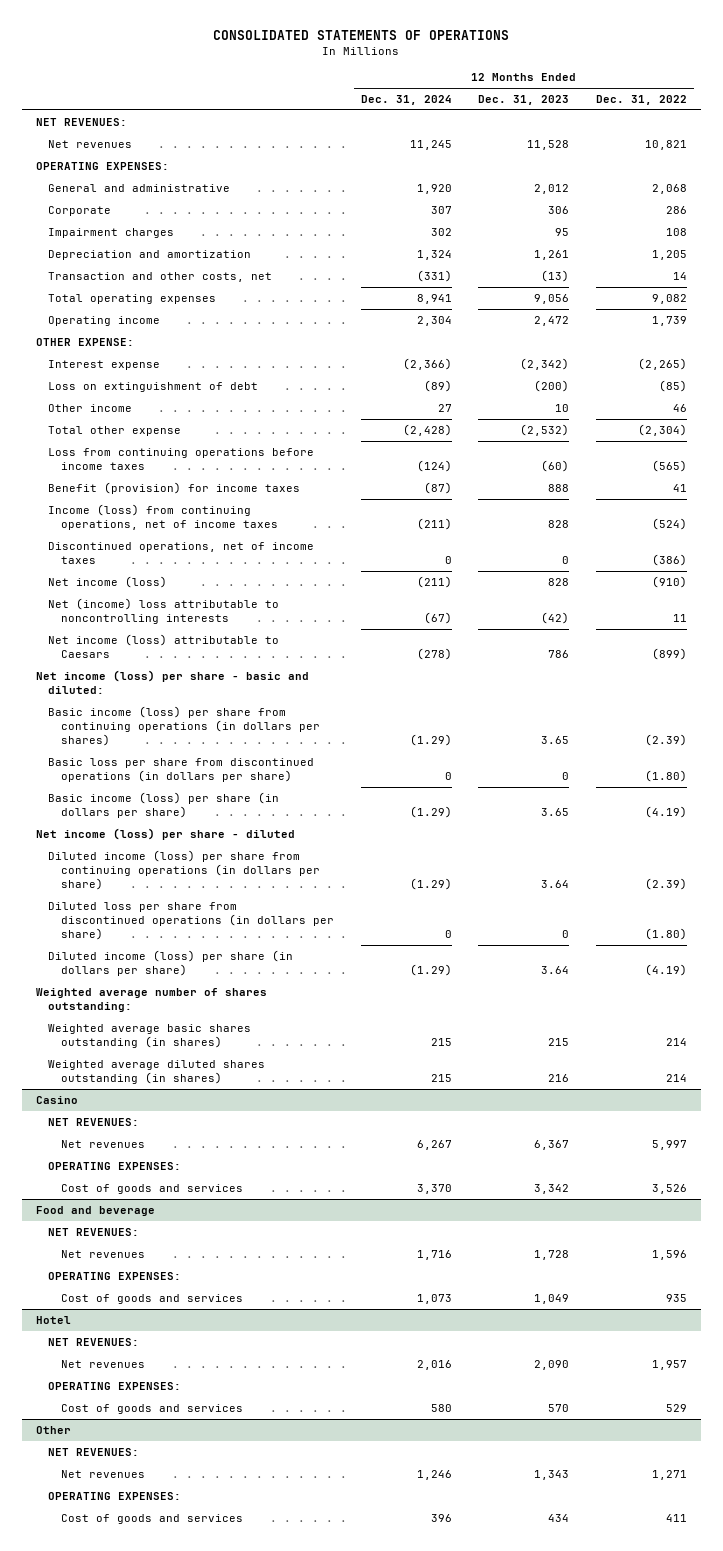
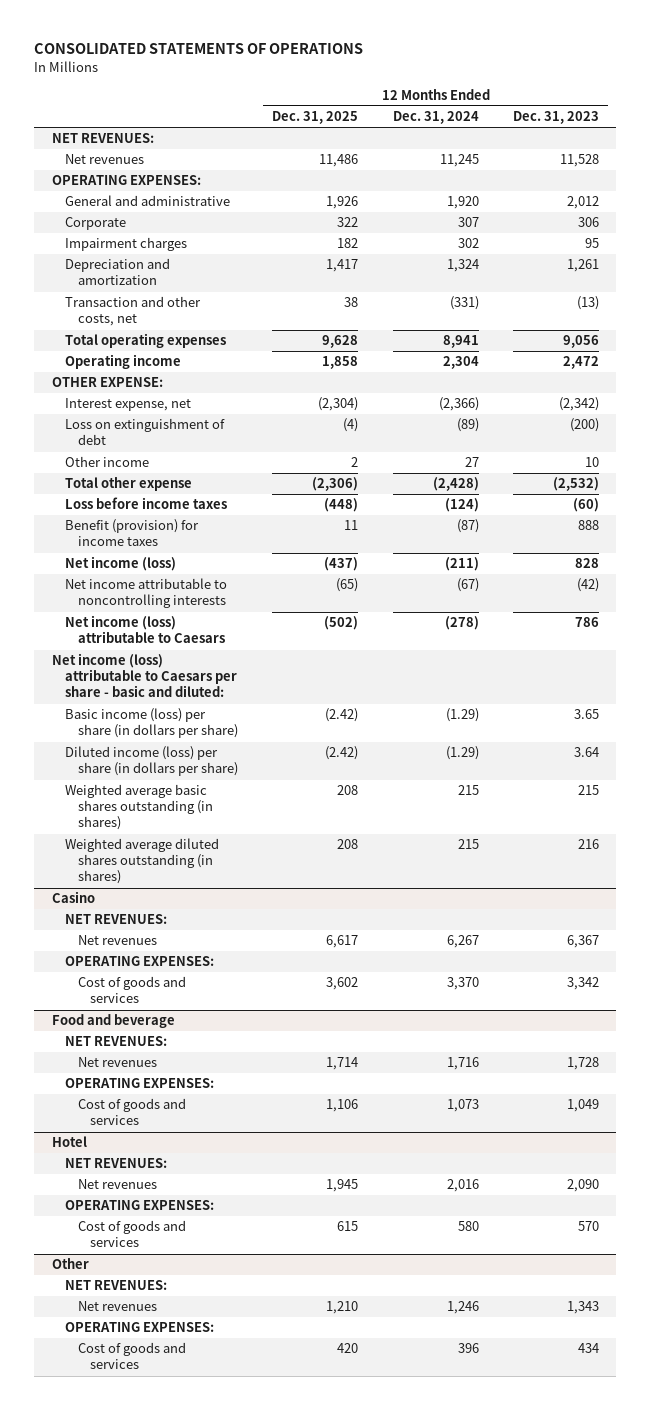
- | 12 Months Ended Dec. 31, 2024 | 12 Months Ended Dec. 31, 2023 | 12 Months Ended Dec. 31, 2022
+ | 12 Months Ended Dec. 31, 2025 | 12 Months Ended Dec. 31, 2024 | 12 Months Ended Dec. 31, 2023
- Interest expense | (2,366) | (2,342) | (2,265)
+ Interest expense, net | (2,304) | (2,366) | (2,342)
- Loss from continuing operations before income taxes | (124) | (60) | (565)
+ Loss before income taxes | (448) | (124) | (60)
- Income (loss) from continuing operations, net of income taxes | (211) | 828 | (524)
- Discontinued operations, net of income taxes | 0 | 0 | (386)
- Net (income) loss attributable to noncontrolling interests | (67) | (42) | 11
+ Net income attributable to noncontrolling interests | (65) | (67) | (42)
- Net income (loss) per share - basic and diluted:
- Basic income (loss) per share from continuing operations (in dollars per shares) | (1.29) | 3.65 | (2.39)
- Basic loss per share from discontinued operations (in dollars per share) | 0 | 0 | (1.80)
+ Net income (loss) attributable to Caesars per share - basic and diluted:
- Net income (loss) per share - diluted
- Diluted income (loss) per share from continuing operations (in dollars per share) | (1.29) | 3.64 | (2.39)
- Diluted loss per share from discontinued operations (in dollars per share) | 0 | 0 | (1.80)
- Weighted average number of shares outstanding:

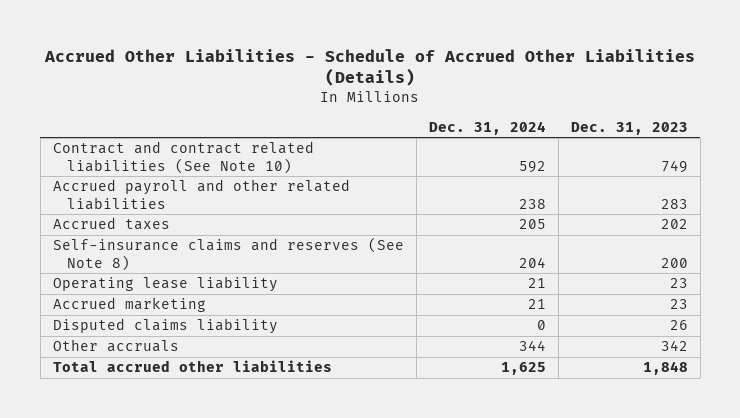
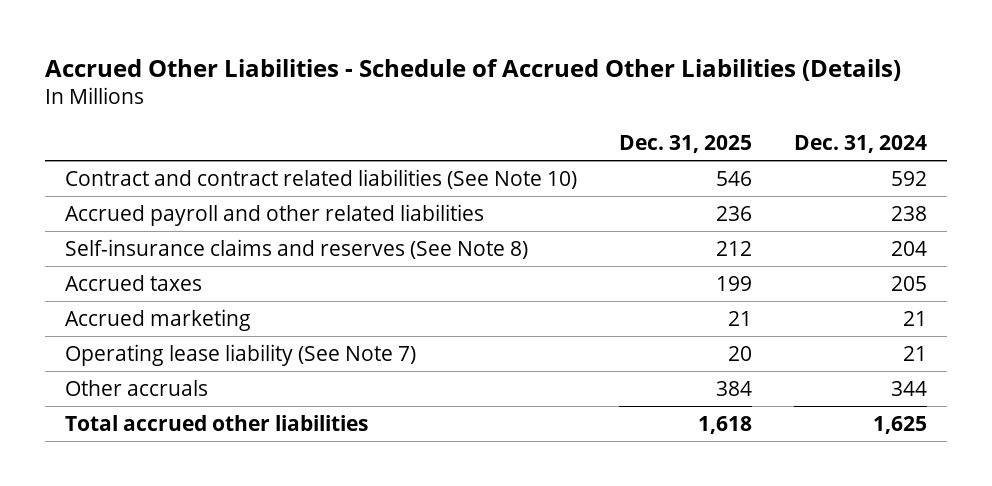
- | Dec. 31, 2024 | Dec. 31, 2023
+ | Dec. 31, 2025 | Dec. 31, 2024
- Operating lease liability | 21 | 23
moved down: Accrued taxes | 199 | 205
- Disputed claims liability | 0 | 26
+ Operating lease liability (See Note 7) | 20 | 21

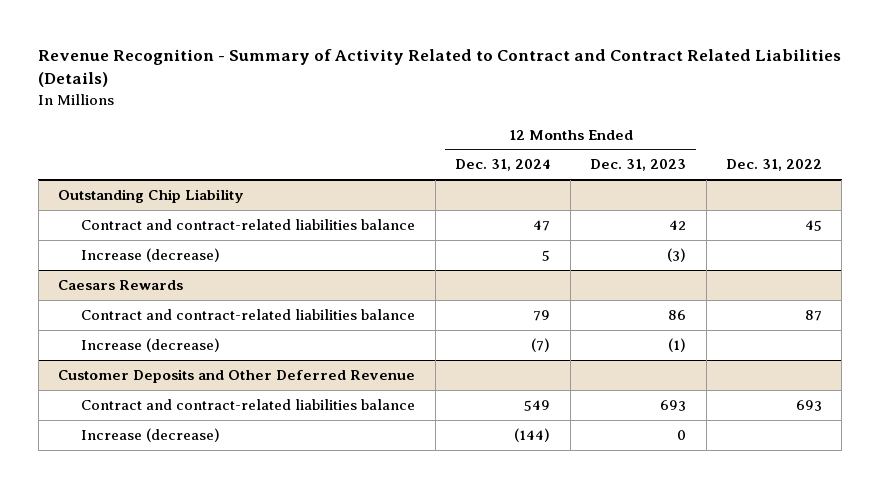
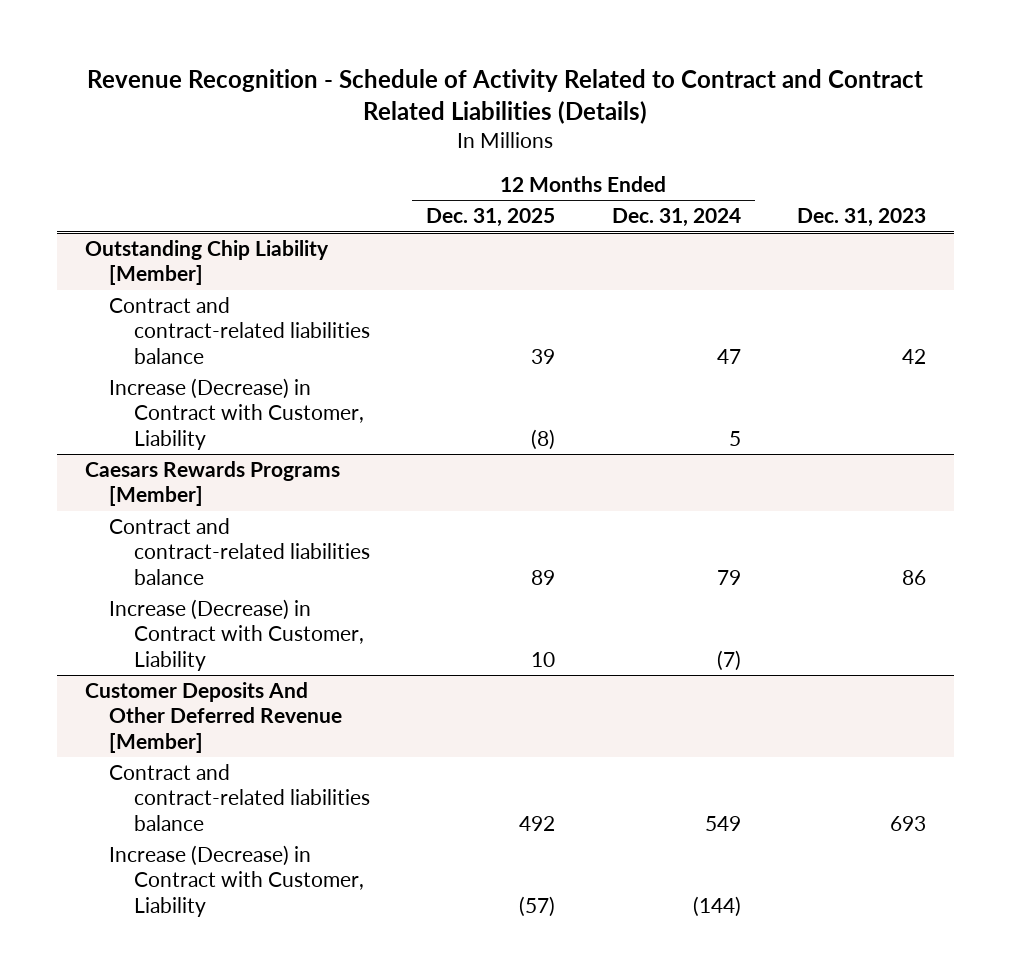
- Revenue Recognition - Summary of Activity Related to Contract and Contract Related Liabilities (Details)
+ Revenue Recognition - Schedule of Activity Related to Contract and Contract Related Liabilities (Details)
- | 12 Months Ended Dec. 31, 2024 | 12 Months Ended Dec. 31, 2023 | Dec. 31, 2022
+ | 12 Months Ended Dec. 31, 2025 | 12 Months Ended Dec. 31, 2024 | Dec. 31, 2023
- Outstanding Chip Liability
+ Outstanding Chip Liability [Member]
- Increase (decrease) | 5 | (3) |
- Caesars Rewards
+ Increase (Decrease) in Contract with Customer, Liability | (8) | 5 |
+ Caesars Rewards Programs [Member]
- Increase (decrease) | (7) | (1) |
- Customer Deposits and Other Deferred Revenue
+ Increase (Decrease) in Contract with Customer, Liability | 10 | (7) |
+ Customer Deposits And Other Deferred Revenue [Member]
- Increase (decrease) | (144) | 0 |
+ Increase (Decrease) in Contract with Customer, Liability | (57) | (144) |

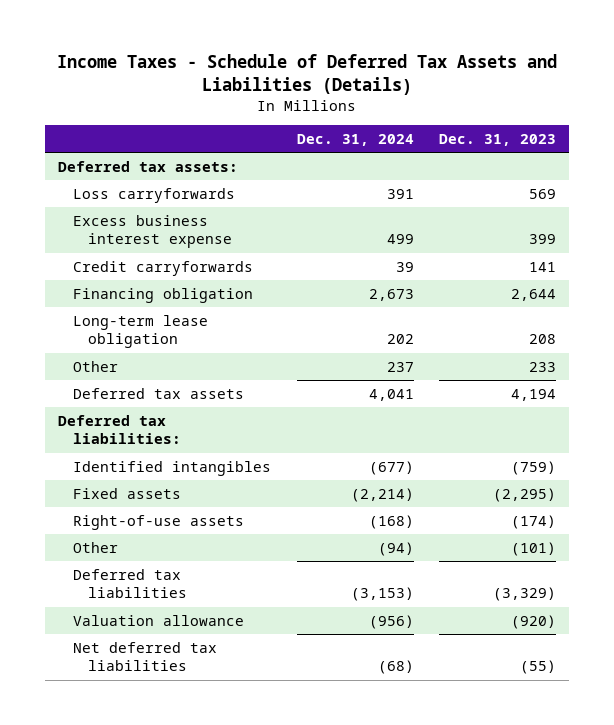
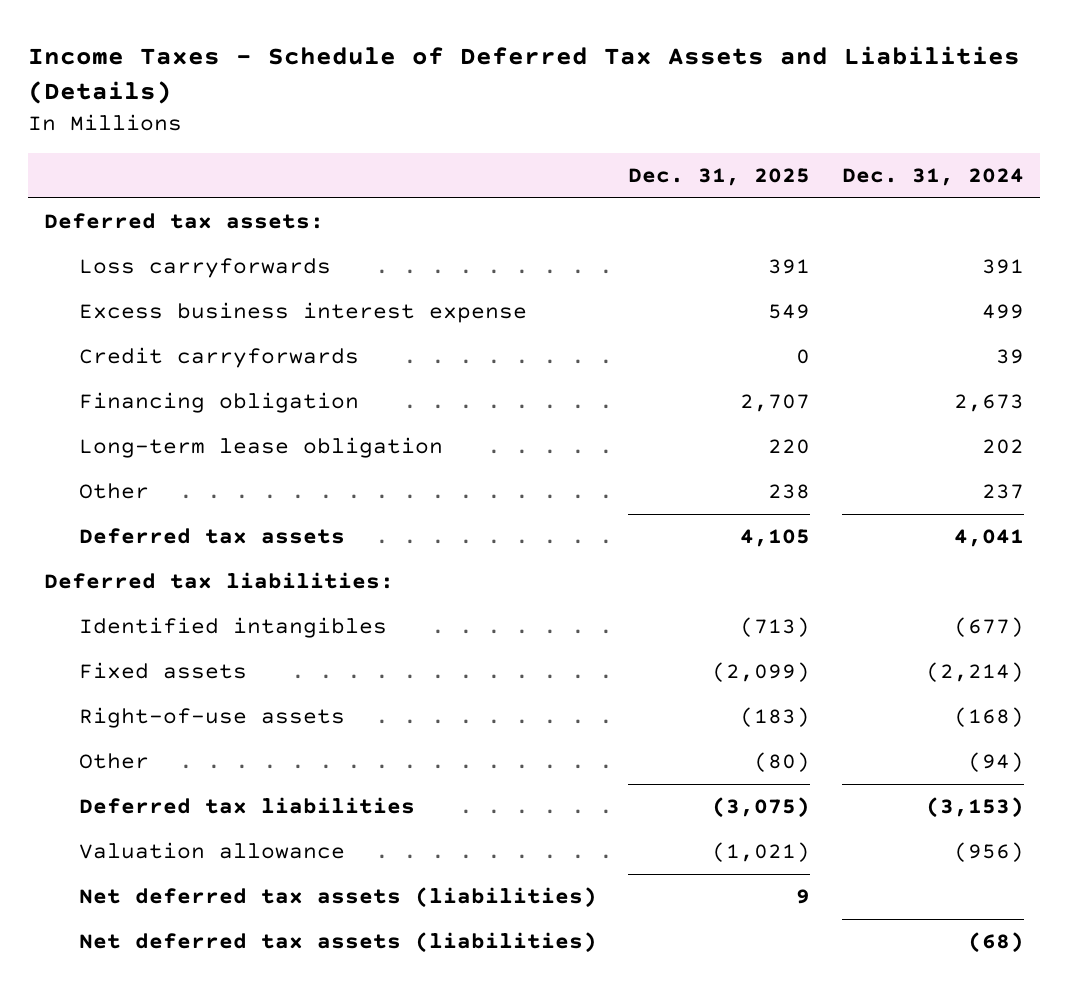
- | Dec. 31, 2024 | Dec. 31, 2023
+ | Dec. 31, 2025 | Dec. 31, 2024
- Net deferred tax liabilities | (68) | (55)
+ Net deferred tax assets (liabilities) | 9 |
+ Net deferred tax assets (liabilities) | | (68)

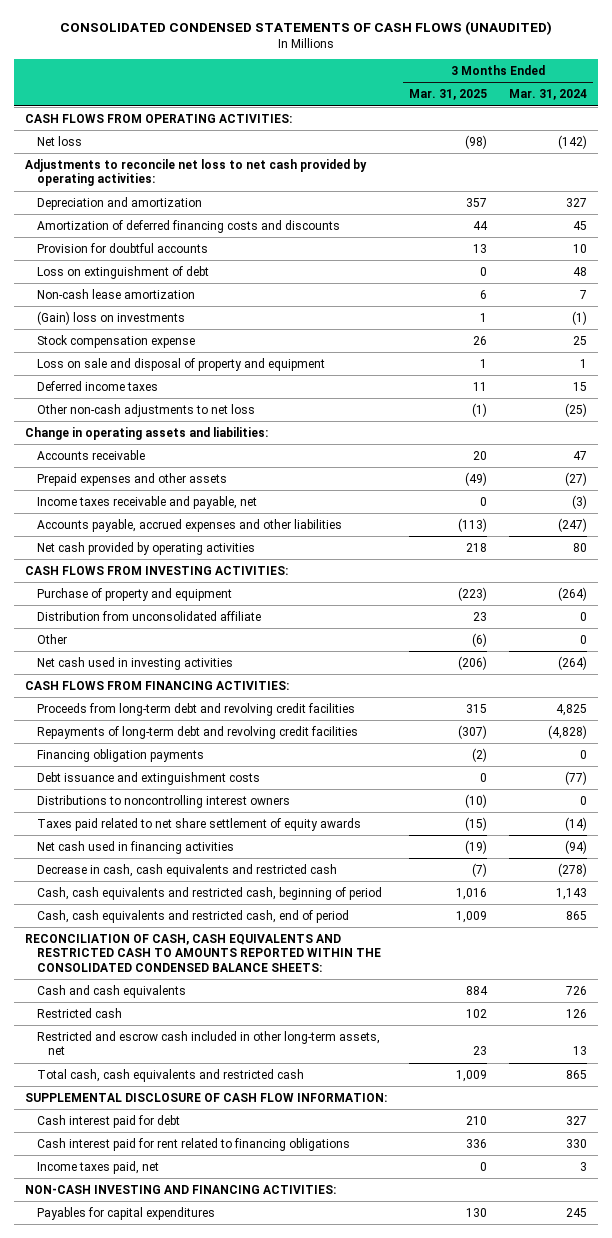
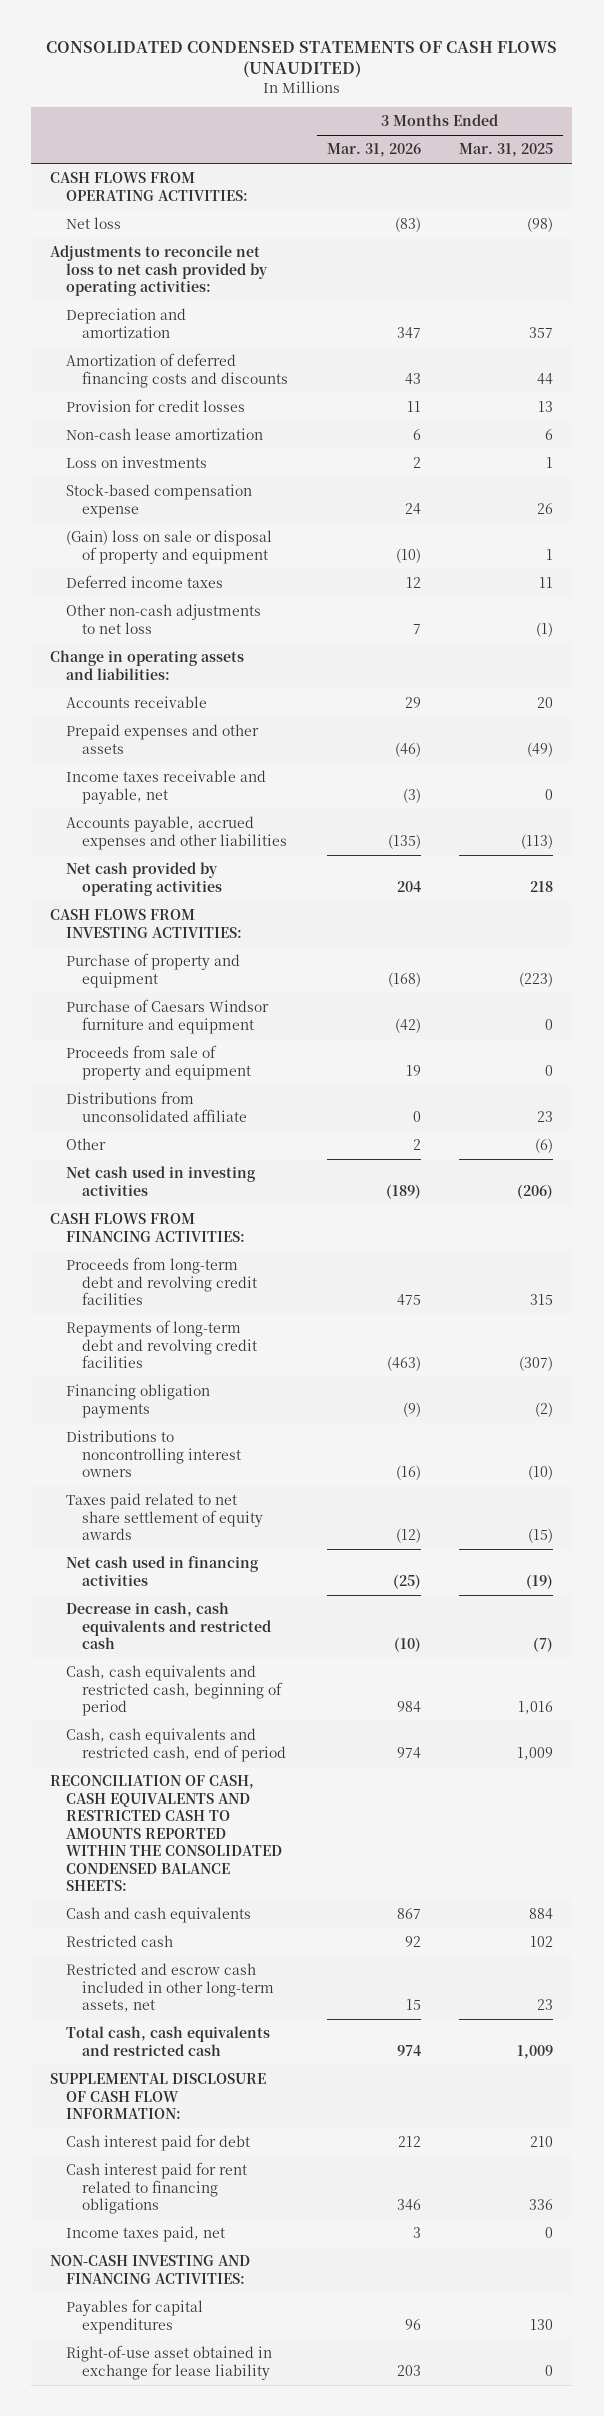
- | 3 Months Ended Mar. 31, 2025 | 3 Months Ended Mar. 31, 2024
+ | 3 Months Ended Mar. 31, 2026 | 3 Months Ended Mar. 31, 2025
- Provision for doubtful accounts | 13 | 10
- Loss on extinguishment of debt | 0 | 48
+ Provision for credit losses | 11 | 13
- (Gain) loss on investments | 1 | (1)
- Stock compensation expense | 26 | 25
- Loss on sale and disposal of property and equipment | 1 | 1
+ Loss on investments | 2 | 1
+ Stock-based compensation expense | 24 | 26
+ (Gain) loss on sale or disposal of property and equipment | (10) | 1
- Distribution from unconsolidated affiliate | 23 | 0
+ Purchase of Caesars Windsor furniture and equipment | (42) | 0
+ Proceeds from sale of property and equipment | 19 | 0
+ Distributions from unconsolidated affiliate | 0 | 23
- Debt issuance and extinguishment costs | 0 | (77)
+ Right-of-use asset obtained in exchange for lease liability | 203 | 0

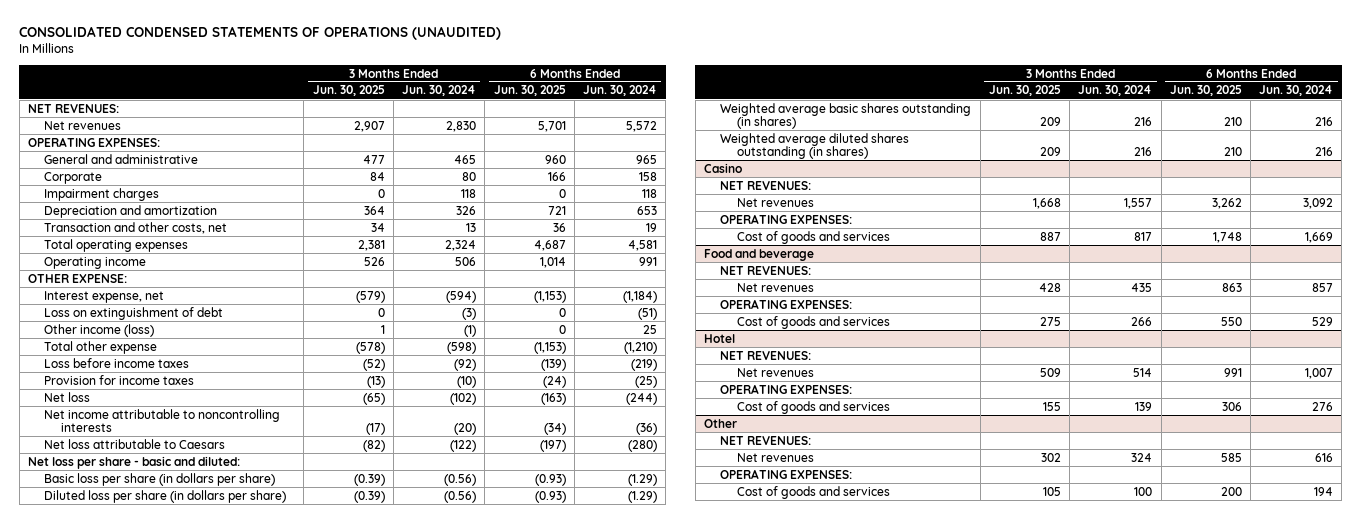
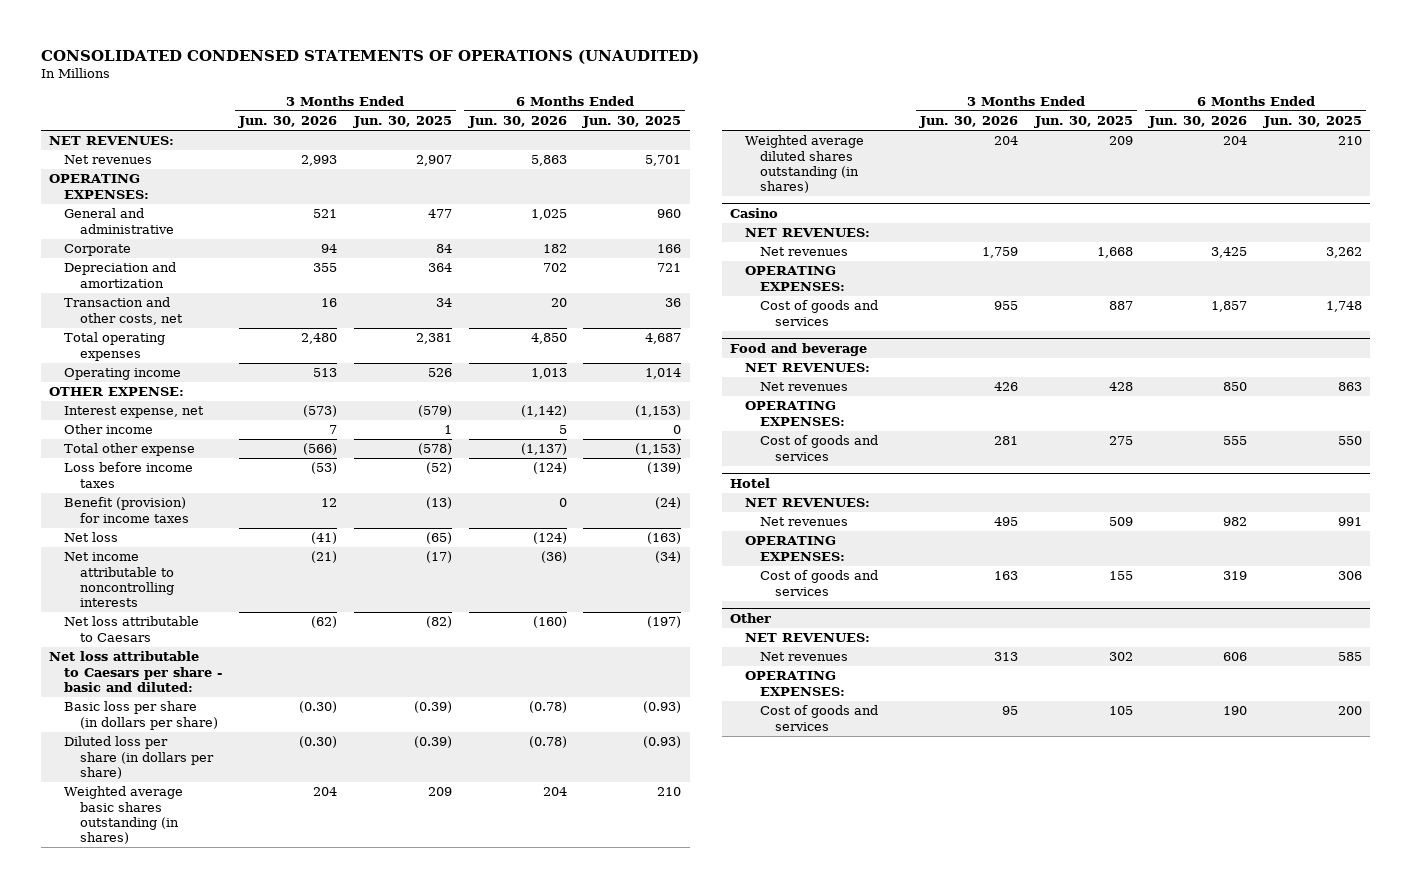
- | 3 Months Ended Jun. 30, 2025 | 3 Months Ended Jun. 30, 2024 | 6 Months Ended Jun. 30, 2025 | 6 Months Ended Jun. 30, 2024
+ | 3 Months Ended Jun. 30, 2026 | 3 Months Ended Jun. 30, 2025 | 6 Months Ended Jun. 30, 2026 | 6 Months Ended Jun. 30, 2025
- Impairment charges | 0 | 118 | 0 | 118
- Loss on extinguishment of debt | 0 | (3) | 0 | (51)
- Other income (loss) | 1 | (1) | 0 | 25
+ Other income | 7 | 1 | 5 | 0
- Provision for income taxes | (13) | (10) | (24) | (25)
+ Benefit (provision) for income taxes | 12 | (13) | 0 | (24)
- Net loss per share - basic and diluted:
+ Net loss attributable to Caesars per share - basic and diluted:

